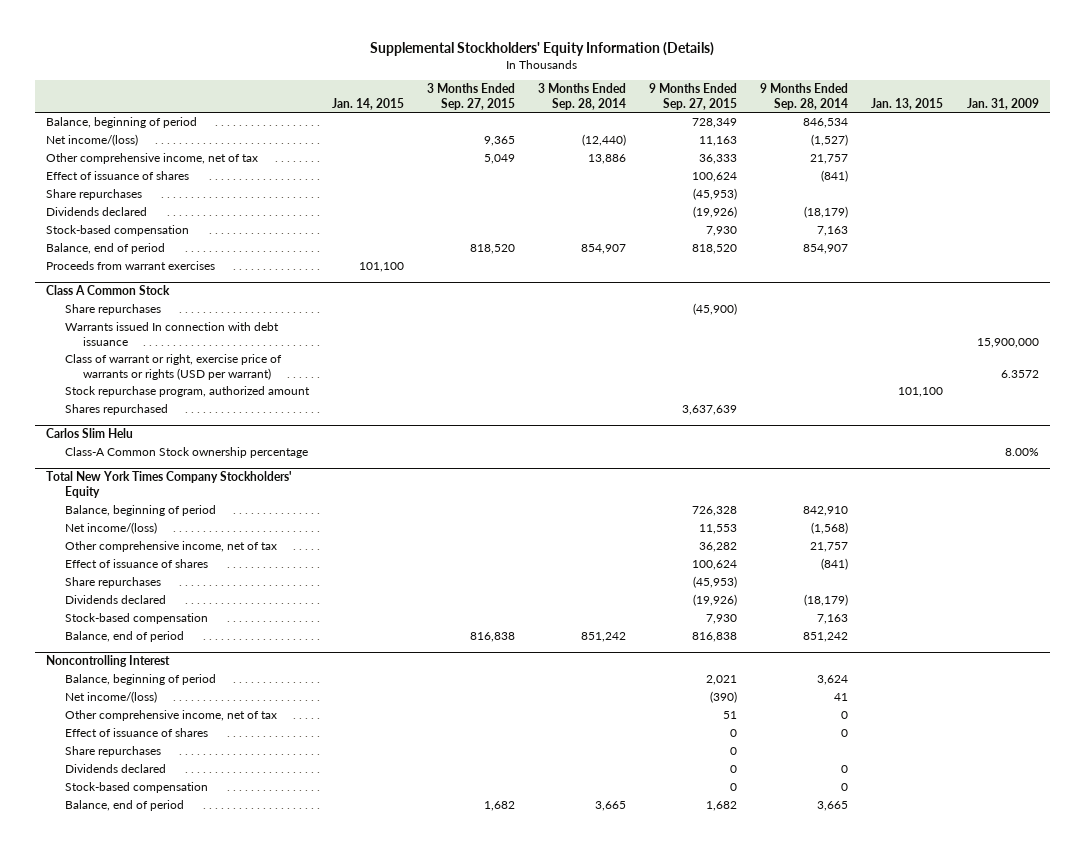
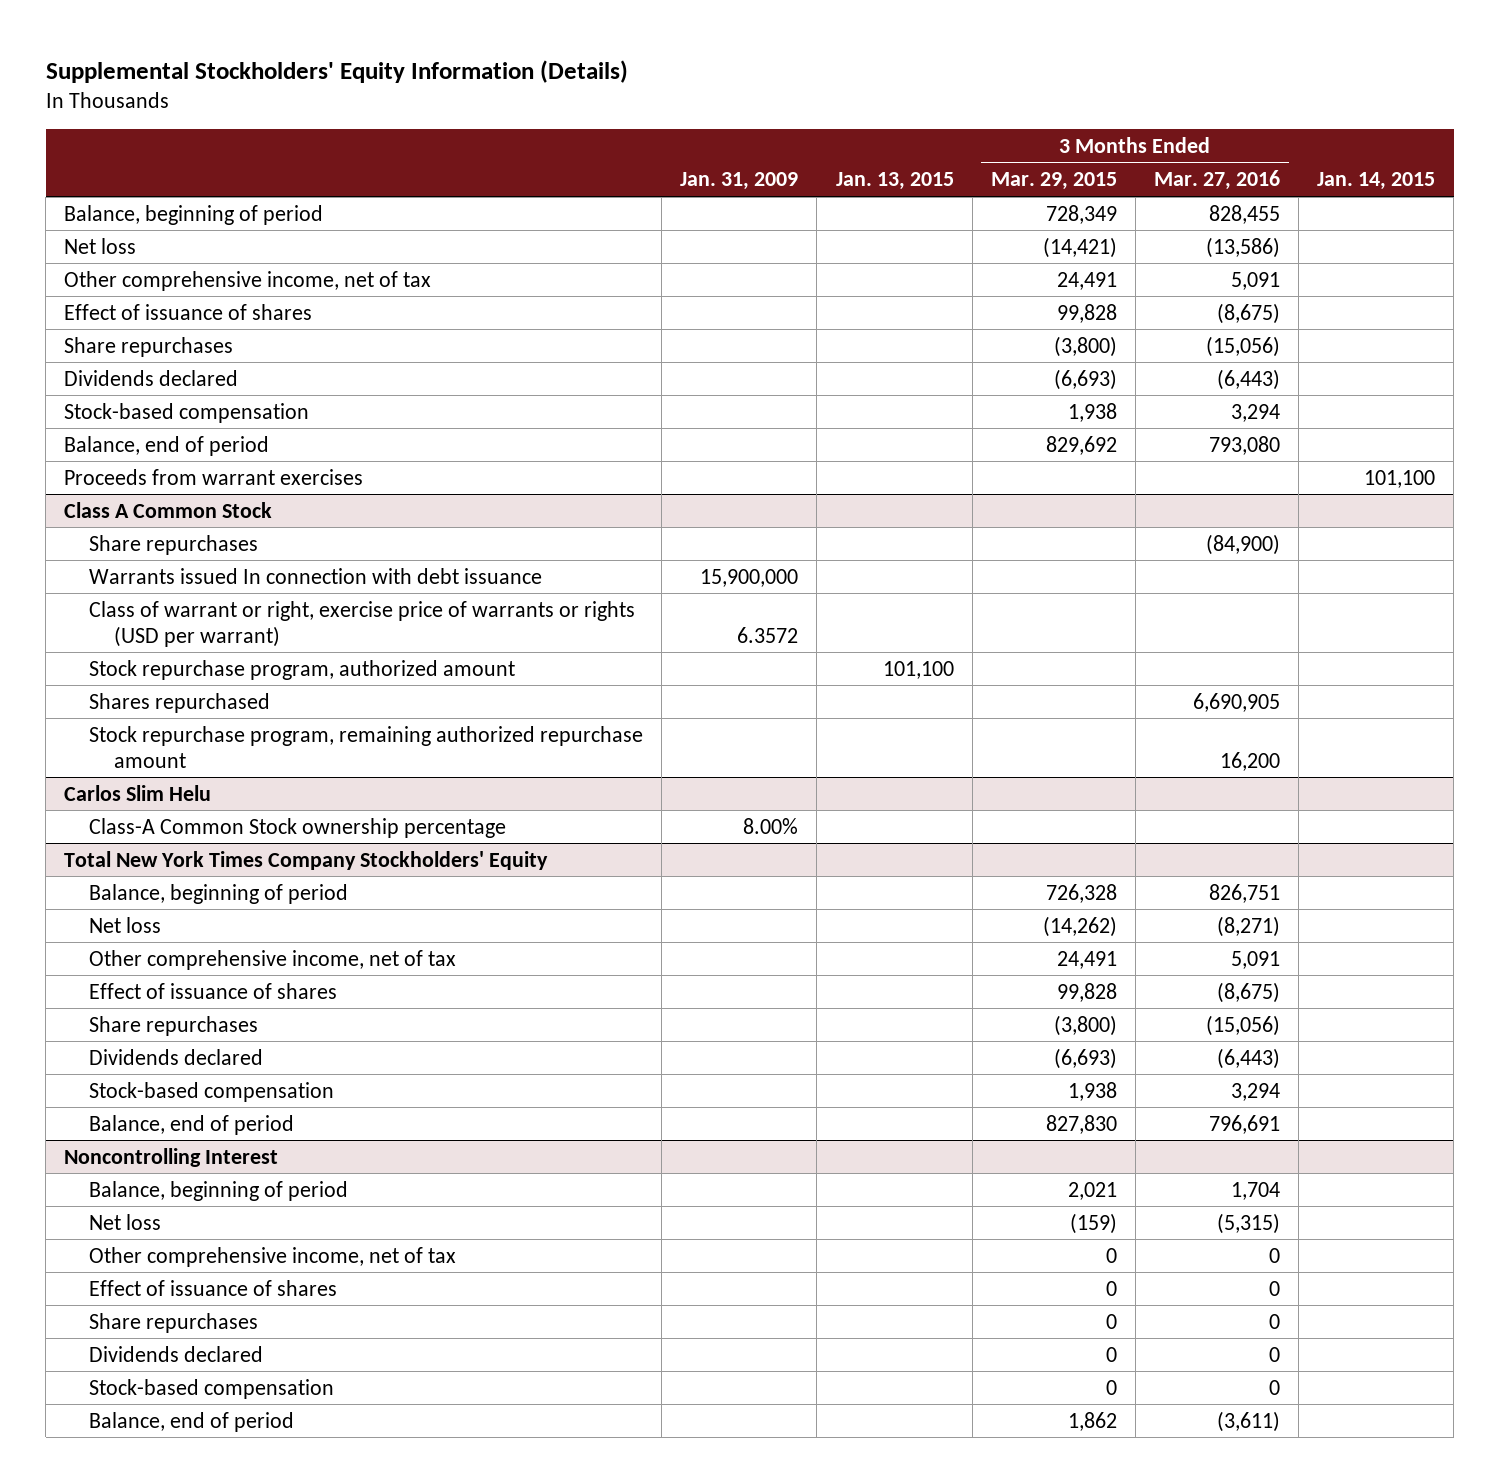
- | Jan. 14, 2015 | 3 Months Ended Sep. 27, 2015 | 3 Months Ended Sep. 28, 2014 | 9 Months Ended Sep. 27, 2015 | 9 Months Ended Sep. 28, 2014 | Jan. 13, 2015 | Jan. 31, 2009
+ | Jan. 31, 2009 | Jan. 13, 2015 | 3 Months Ended Mar. 29, 2015 | 3 Months Ended Mar. 27, 2016 | Jan. 14, 2015
- Net income/(loss) | | 9,365 | (12,440) | 11,163 | (1,527) | |
+ Net loss | | | (14,421) | (13,586) |
@ Class A Common Stock
+ Stock repurchase program, remaining authorized repurchase amount | | | | 16,200 |
@ Total New York Times Company Stockholders' Equity
- Net income/(loss) | | | | 11,553 | (1,568) | |
+ Net loss | | | (14,262) | (8,271) |
@ Noncontrolling Interest
- Net income/(loss) | | | | (390) | 41 | |
+ Net loss | | | (159) | (5,315) |

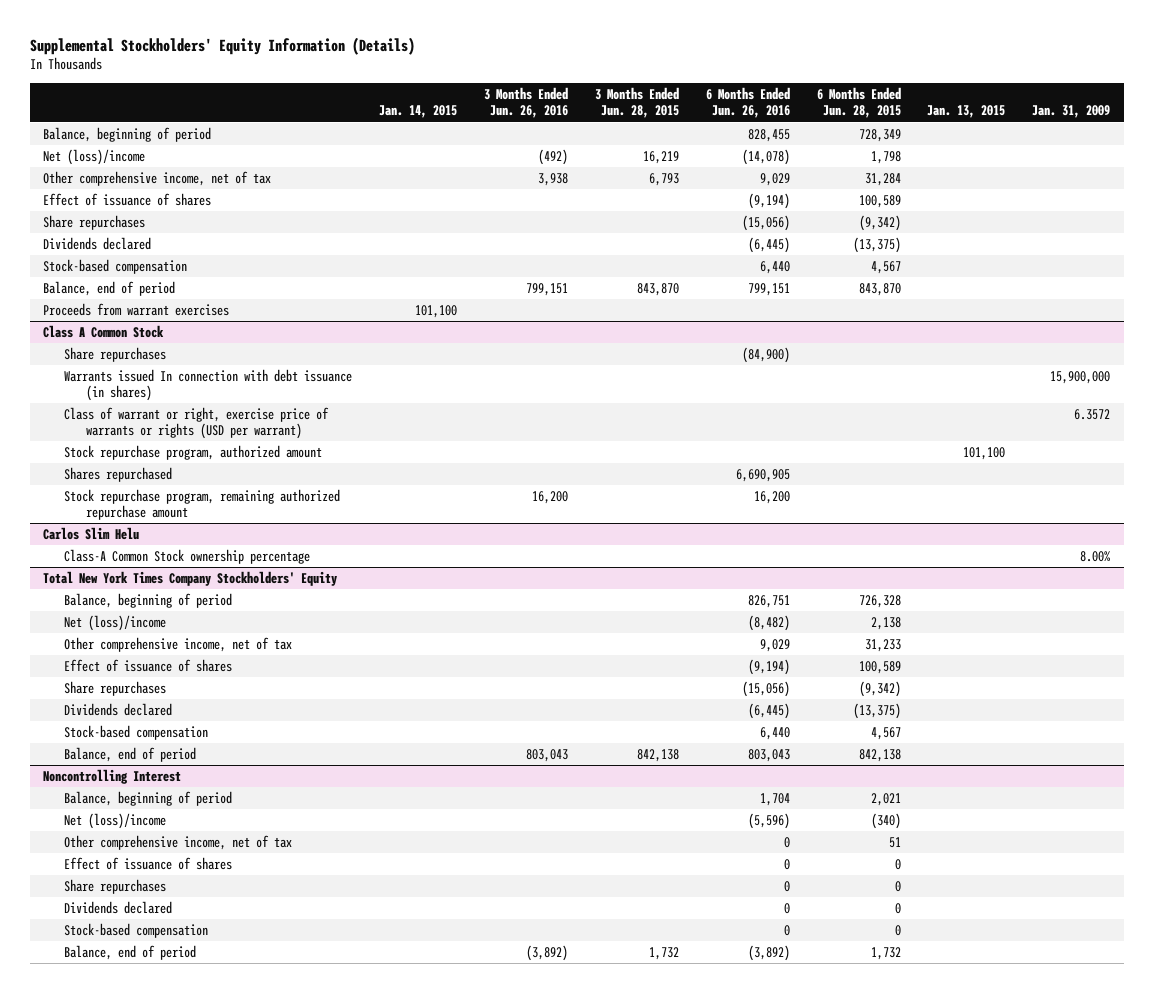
- | Jan. 31, 2009 | Jan. 13, 2015 | 3 Months Ended Mar. 29, 2015 | 3 Months Ended Mar. 27, 2016 | Jan. 14, 2015
+ | Jan. 14, 2015 | 3 Months Ended Jun. 26, 2016 | 3 Months Ended Jun. 28, 2015 | 6 Months Ended Jun. 26, 2016 | 6 Months Ended Jun. 28, 2015 | Jan. 13, 2015 | Jan. 31, 2009
- Net loss | | | (14,421) | (13,586) |
+ Net (loss)/income | | (492) | 16,219 | (14,078) | 1,798 | |
@ Class A Common Stock
- Warrants issued In connection with debt issuance | 15,900,000 | | | |
+ Warrants issued In connection with debt issuance (in shares) | | | | | | | 15,900,000
@ Total New York Times Company Stockholders' Equity
- Net loss | | | (14,262) | (8,271) |
+ Net (loss)/income | | | | (8,482) | 2,138 | |
@ Noncontrolling Interest
- Net loss | | | (159) | (5,315) |
+ Net (loss)/income | | | | (5,596) | (340) | |

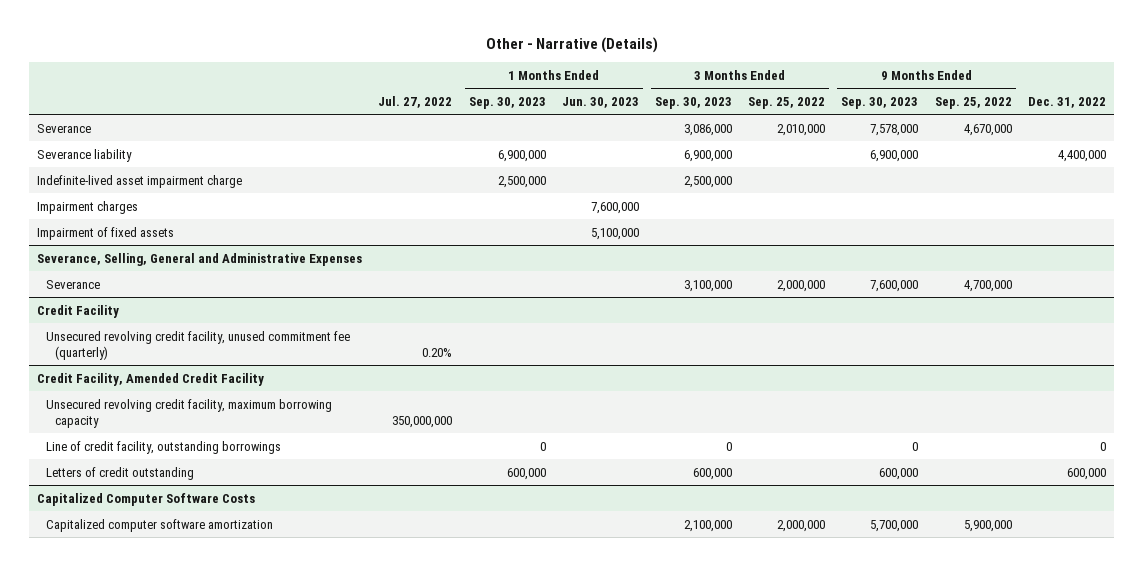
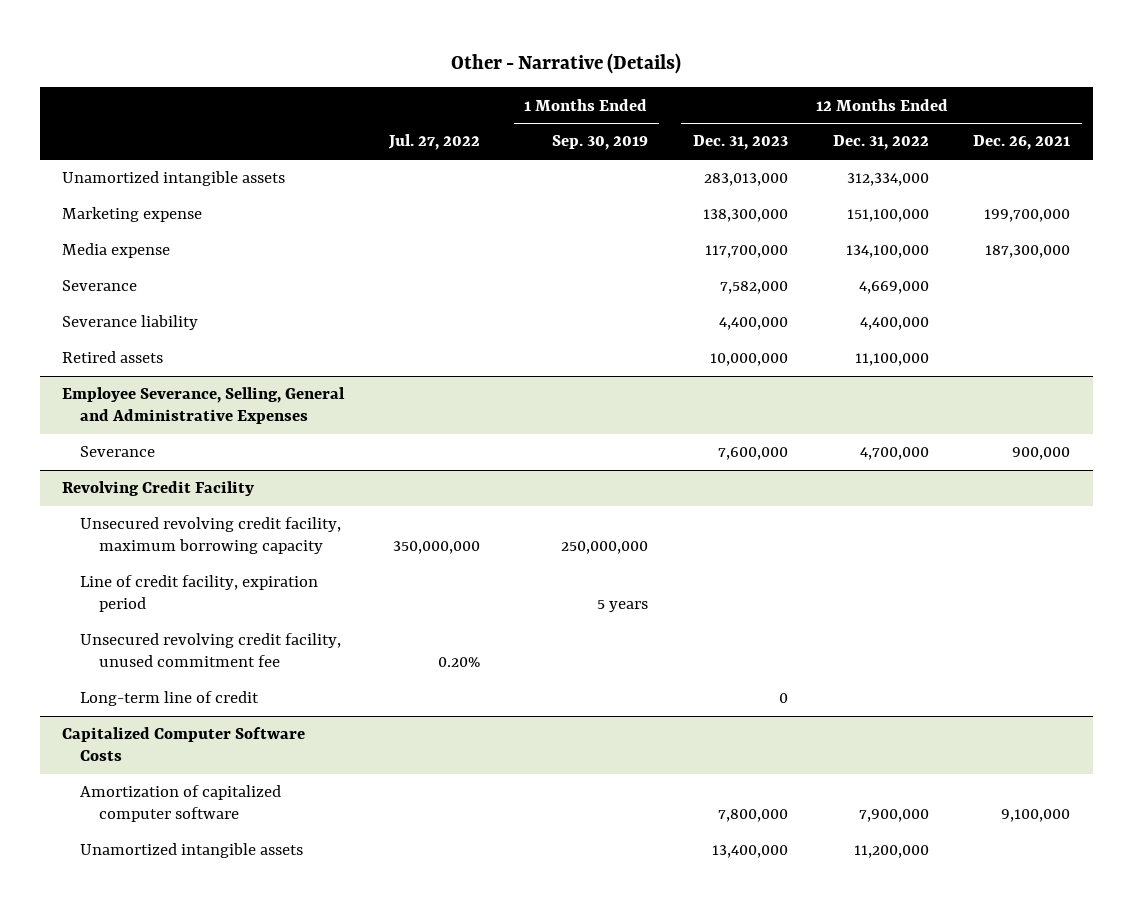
- | Jul. 27, 2022 | 1 Months Ended Sep. 30, 2023 | 1 Months Ended Jun. 30, 2023 | 3 Months Ended Sep. 30, 2023 | 3 Months Ended Sep. 25, 2022 | 9 Months Ended Sep. 30, 2023 | 9 Months Ended Sep. 25, 2022 | Dec. 31, 2022
+ | Jul. 27, 2022 | 1 Months Ended Sep. 30, 2019 | 12 Months Ended Dec. 31, 2023 | 12 Months Ended Dec. 31, 2022 | 12 Months Ended Dec. 26, 2021
+ Unamortized intangible assets | | | 283,013,000 | 312,334,000 |
+ Marketing expense | | | 138,300,000 | 151,100,000 | 199,700,000
+ Media expense | | | 117,700,000 | 134,100,000 | 187,300,000
- Indefinite-lived asset impairment charge | | 2,500,000 | | 2,500,000 | | | |
- Impairment charges | | | 7,600,000 | | | | |
- Impairment of fixed assets | | | 5,100,000 | | | | |
- Severance, Selling, General and Administrative Expenses
+ Retired assets | | | 10,000,000 | 11,100,000 |
+ Employee Severance, Selling, General and Administrative Expenses
- Credit Facility
- Unsecured revolving credit facility, unused commitment fee (quarterly) | 0.20% | | | | | | |
- Credit Facility, Amended Credit Facility
- Unsecured revolving credit facility, maximum borrowing capacity | 350,000,000 | | | | | | |
- Line of credit facility, outstanding borrowings | | 0 | | 0 | | 0 | | 0
- Letters of credit outstanding | | 600,000 | | 600,000 | | 600,000 | | 600,000
+ Revolving Credit Facility
+ Unsecured revolving credit facility, maximum borrowing capacity | 350,000,000 | 250,000,000 | | |
+ Line of credit facility, expiration period | | 5 years | | |
+ Unsecured revolving credit facility, unused commitment fee | 0.20% | | | |
+ Long-term line of credit | | | 0 | |
@ Capitalized Computer Software Costs
- Capitalized computer software amortization | | | | 2,100,000 | 2,000,000 | 5,700,000 | 5,900,000 |
+ Amortization of capitalized computer software | | | 7,800,000 | 7,900,000 | 9,100,000
+ Unamortized intangible assets | | | 13,400,000 | 11,200,000 |

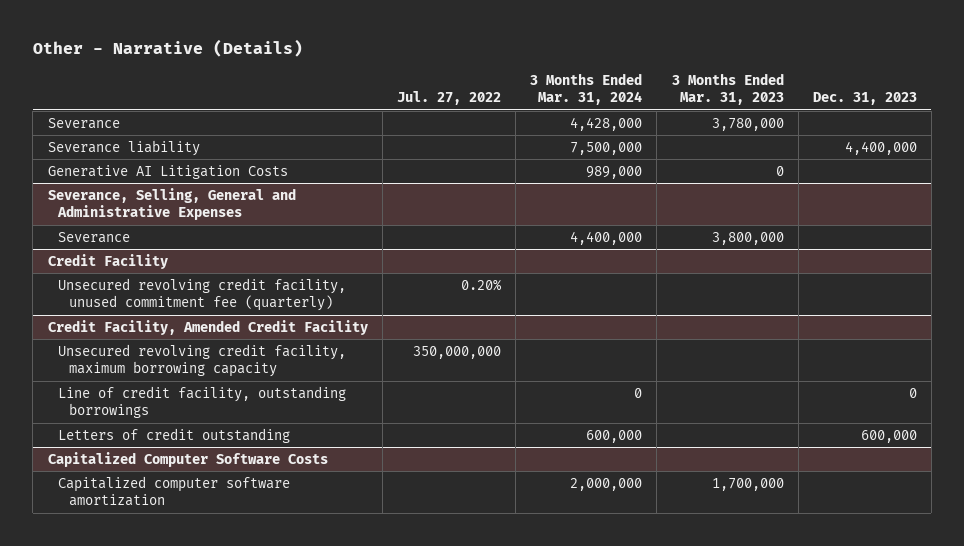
- | Jul. 27, 2022 | 1 Months Ended Sep. 30, 2019 | 12 Months Ended Dec. 31, 2023 | 12 Months Ended Dec. 31, 2022 | 12 Months Ended Dec. 26, 2021
+ | Jul. 27, 2022 | 3 Months Ended Mar. 31, 2024 | 3 Months Ended Mar. 31, 2023 | Dec. 31, 2023
- Unamortized intangible assets | | | 283,013,000 | 312,334,000 |
- Marketing expense | | | 138,300,000 | 151,100,000 | 199,700,000
- Media expense | | | 117,700,000 | 134,100,000 | 187,300,000
- Retired assets | | | 10,000,000 | 11,100,000 |
- Employee Severance, Selling, General and Administrative Expenses
+ Generative AI Litigation Costs | | 989,000 | 0 |
+ Severance, Selling, General and Administrative Expenses
- Revolving Credit Facility
- Unsecured revolving credit facility, maximum borrowing capacity | 350,000,000 | 250,000,000 | | |
- Line of credit facility, expiration period | | 5 years | | |
- Unsecured revolving credit facility, unused commitment fee | 0.20% | | | |
- Long-term line of credit | | | 0 | |
+ Credit Facility
+ Unsecured revolving credit facility, unused commitment fee (quarterly) | 0.20% | | |
+ Credit Facility, Amended Credit Facility
+ Unsecured revolving credit facility, maximum borrowing capacity | 350,000,000 | | |
+ Line of credit facility, outstanding borrowings | | 0 | | 0
+ Letters of credit outstanding | | 600,000 | | 600,000
@ Capitalized Computer Software Costs
- Amortization of capitalized computer software | | | 7,800,000 | 7,900,000 | 9,100,000
- Unamortized intangible assets | | | 13,400,000 | 11,200,000 |
+ Capitalized computer software amortization | | 2,000,000 | 1,700,000 |

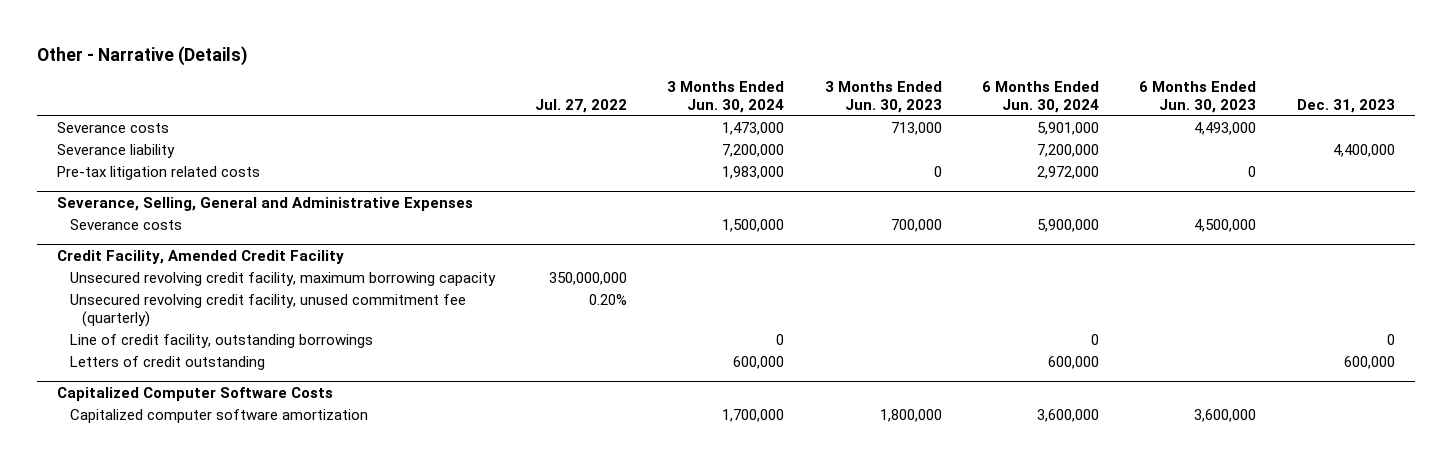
- | Jul. 27, 2022 | 3 Months Ended Mar. 31, 2024 | 3 Months Ended Mar. 31, 2023 | Dec. 31, 2023
+ | Jul. 27, 2022 | 3 Months Ended Jun. 30, 2024 | 3 Months Ended Jun. 30, 2023 | 6 Months Ended Jun. 30, 2024 | 6 Months Ended Jun. 30, 2023 | Dec. 31, 2023
- Severance | | 4,428,000 | 3,780,000 |
+ Severance costs | | 1,473,000 | 713,000 | 5,901,000 | 4,493,000 |
- Generative AI Litigation Costs | | 989,000 | 0 |
+ Pre-tax litigation related costs | | 1,983,000 | 0 | 2,972,000 | 0 |
@ Severance, Selling, General and Administrative Expenses
- Severance | | 4,400,000 | 3,800,000 |
- Credit Facility
- Unsecured revolving credit facility, unused commitment fee (quarterly) | 0.20% | | |
@ Severance, Selling, General and Administrative Expenses
+ Severance costs | | 1,500,000 | 700,000 | 5,900,000 | 4,500,000 |
@ Credit Facility, Amended Credit Facility
+ Unsecured revolving credit facility, unused commitment fee (quarterly) | 0.20% | | | | |

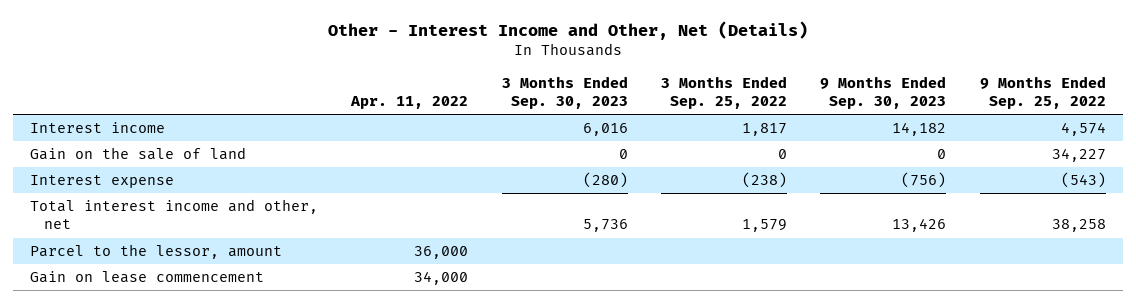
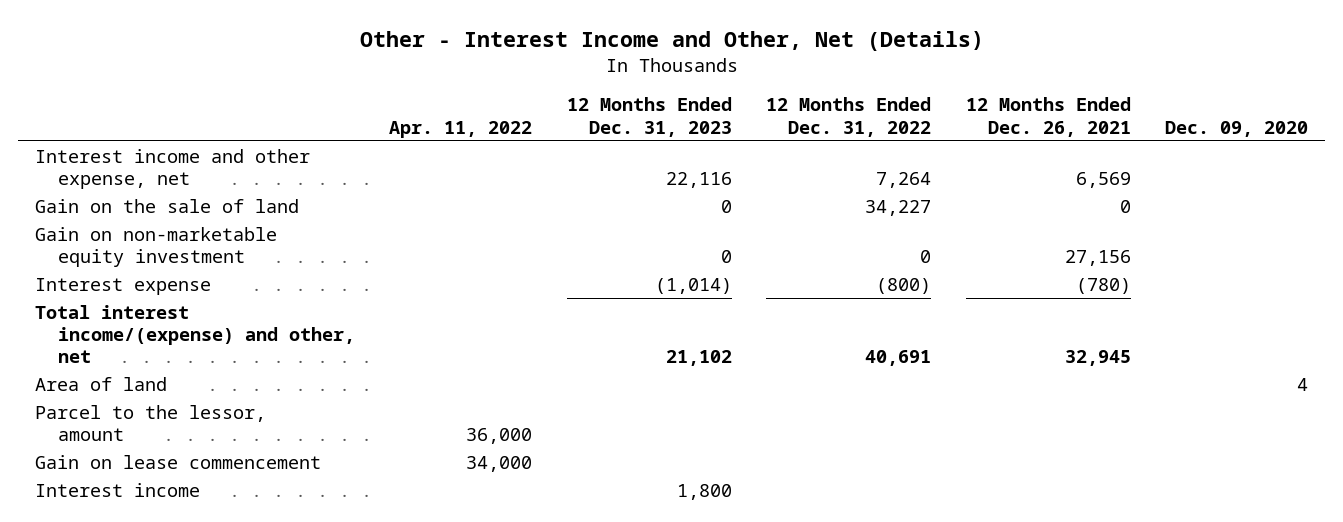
- | Apr. 11, 2022 | 3 Months Ended Sep. 30, 2023 | 3 Months Ended Sep. 25, 2022 | 9 Months Ended Sep. 30, 2023 | 9 Months Ended Sep. 25, 2022
+ | Apr. 11, 2022 | 12 Months Ended Dec. 31, 2023 | 12 Months Ended Dec. 31, 2022 | 12 Months Ended Dec. 26, 2021 | Dec. 09, 2020
+ Interest income and other expense, net | | 22,116 | 7,264 | 6,569 |
+ Gain on non-marketable equity investment | | 0 | 0 | 27,156 |
- Total interest income and other, net | | 5,736 | 1,579 | 13,426 | 38,258
+ Total interest income/(expense) and other, net | | 21,102 | 40,691 | 32,945 |
+ Area of land | | | | | 4
moved down: Interest income | | 1,800 | | |

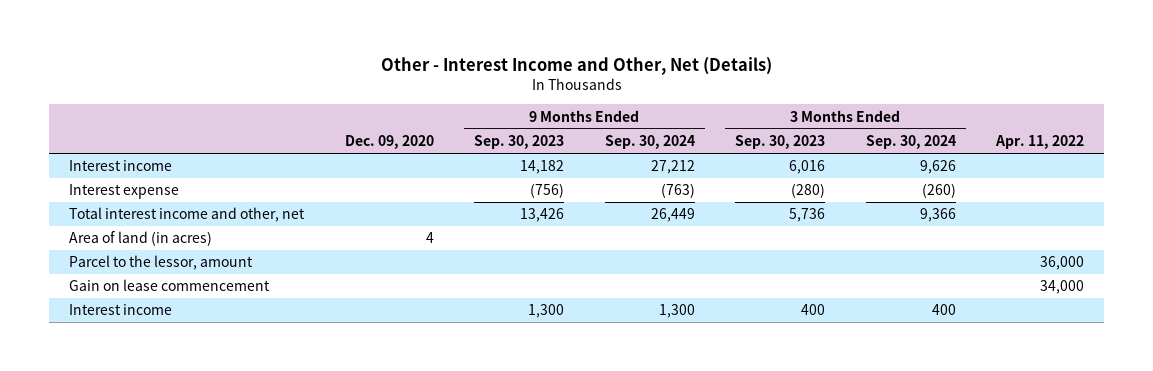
- | Apr. 11, 2022 | 12 Months Ended Dec. 31, 2023 | 12 Months Ended Dec. 31, 2022 | 12 Months Ended Dec. 26, 2021 | Dec. 09, 2020
+ | Dec. 09, 2020 | 9 Months Ended Sep. 30, 2023 | 9 Months Ended Sep. 30, 2024 | 3 Months Ended Sep. 30, 2023 | 3 Months Ended Sep. 30, 2024 | Apr. 11, 2022
- Interest income and other expense, net | | 22,116 | 7,264 | 6,569 |
- Gain on the sale of land | | 0 | 34,227 | 0 |
- Gain on non-marketable equity investment | | 0 | 0 | 27,156 |
+ Interest income | | 14,182 | 27,212 | 6,016 | 9,626 |
- Total interest income/(expense) and other, net | | 21,102 | 40,691 | 32,945 |
- Area of land | | | | | 4
+ Total interest income and other, net | | 13,426 | 26,449 | 5,736 | 9,366 |
+ Area of land (in acres) | 4 | | | | |

